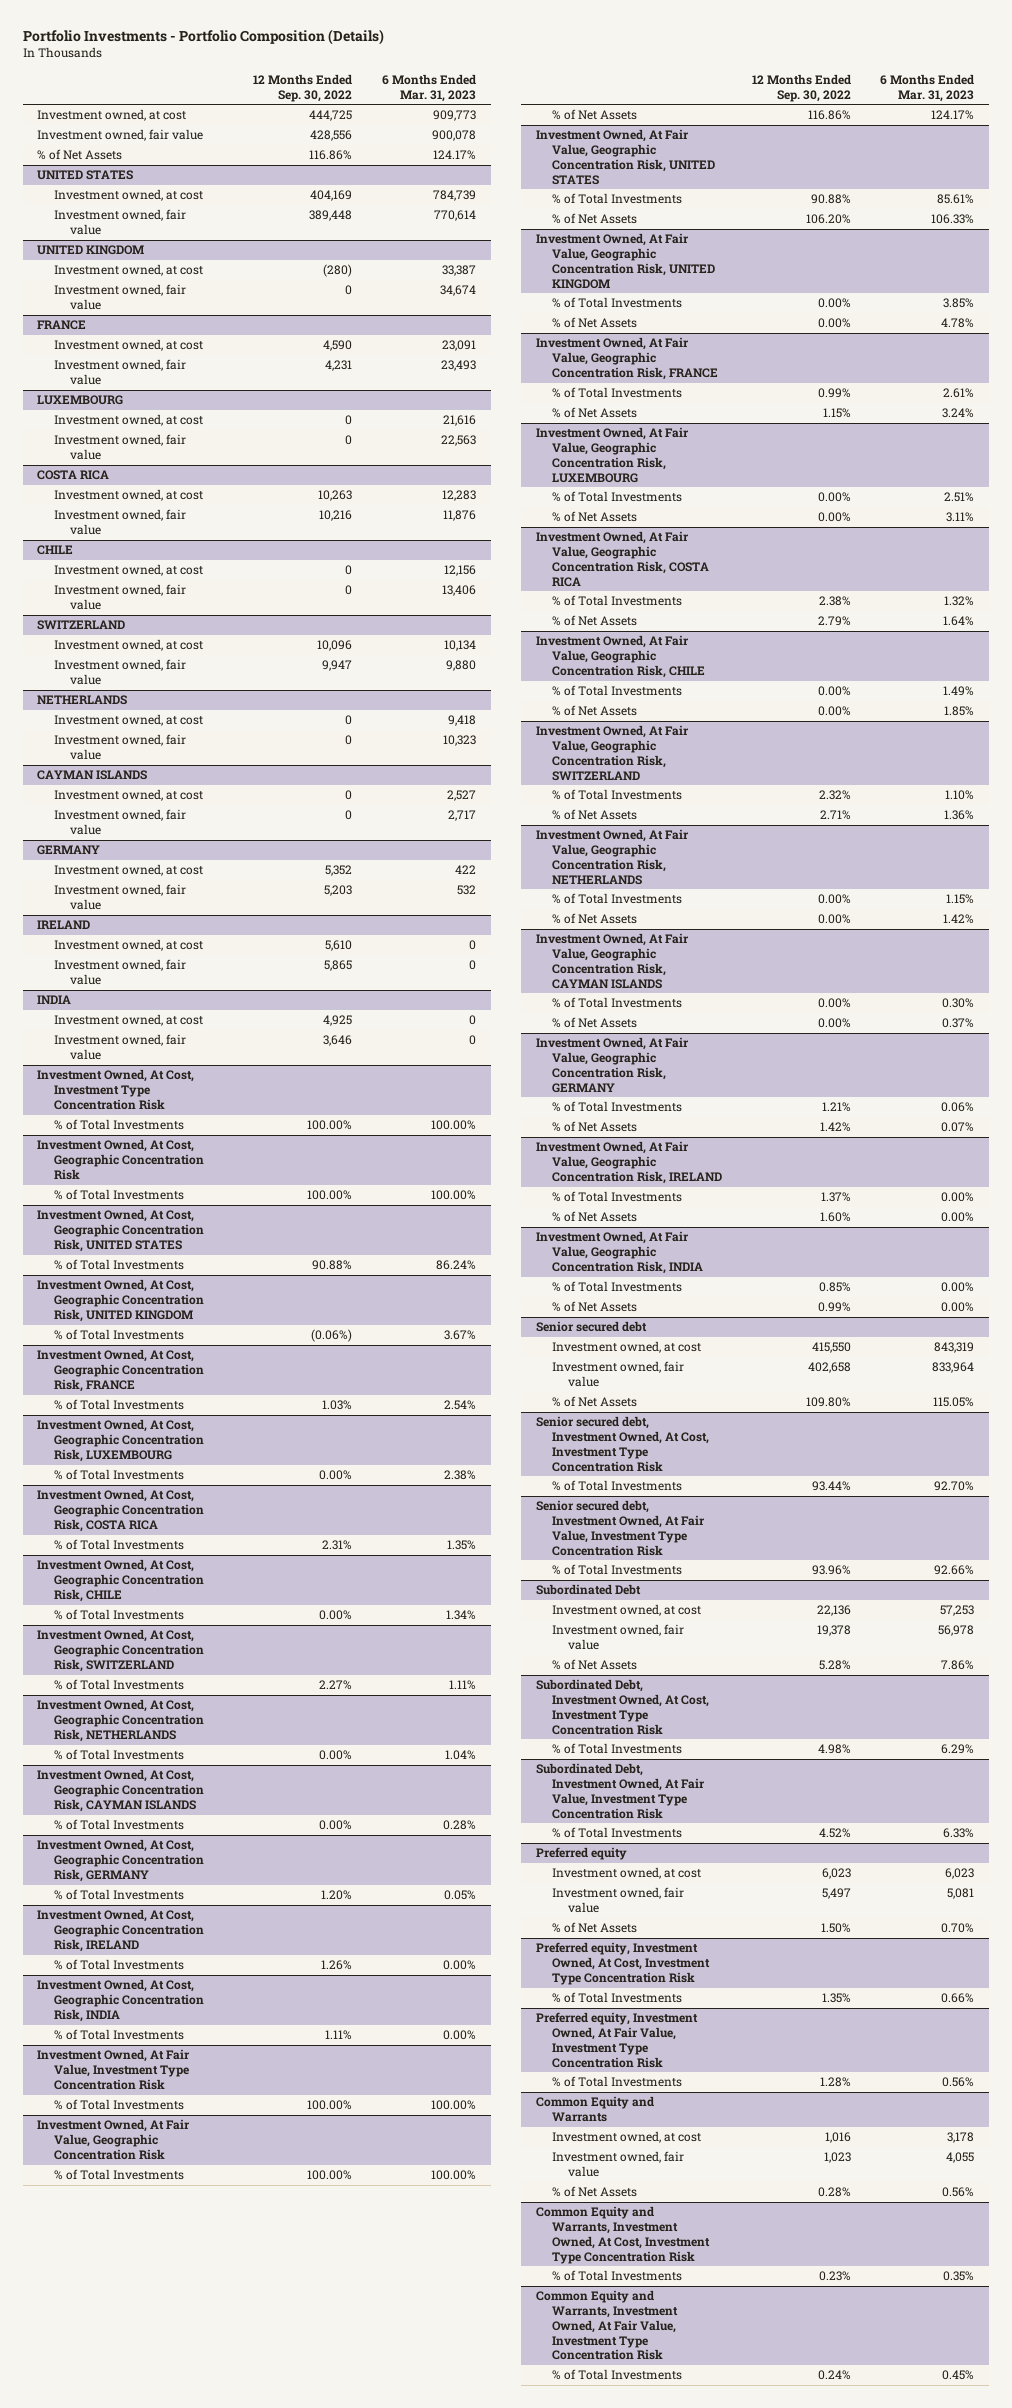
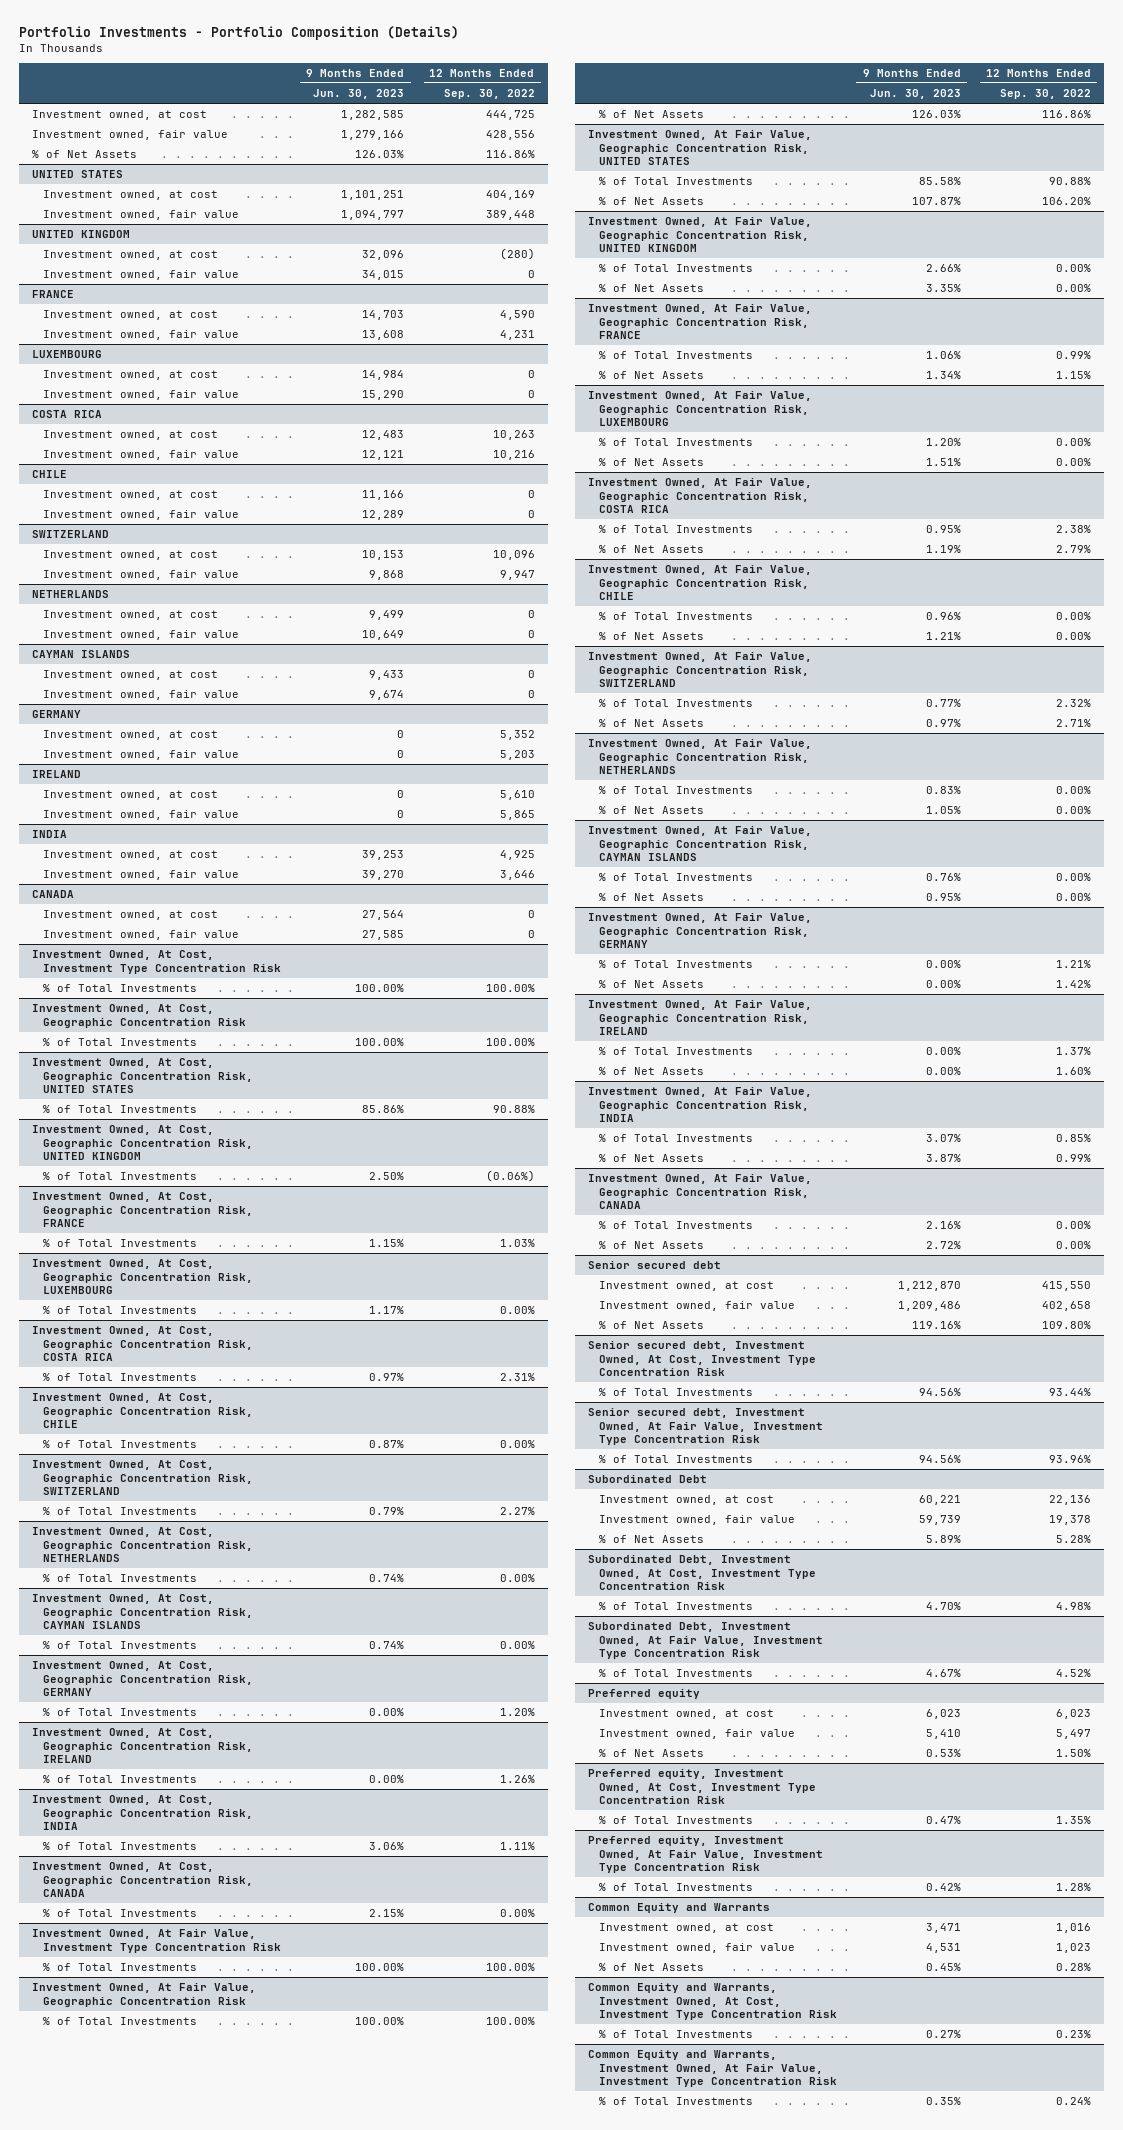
- | 12 Months Ended Sep. 30, 2022 | 6 Months Ended Mar. 31, 2023
+ | 9 Months Ended Jun. 30, 2023 | 12 Months Ended Sep. 30, 2022
+ CANADA
+ Investment owned, at cost | 27,564 | 0
+ Investment owned, fair value | 27,585 | 0
+ Investment Owned, At Cost, Geographic Concentration Risk, CANADA
+ % of Total Investments | 2.15% | 0.00%
+ Investment Owned, At Fair Value, Geographic Concentration Risk, CANADA
+ % of Total Investments | 2.16% | 0.00%
+ % of Net Assets | 2.72% | 0.00%

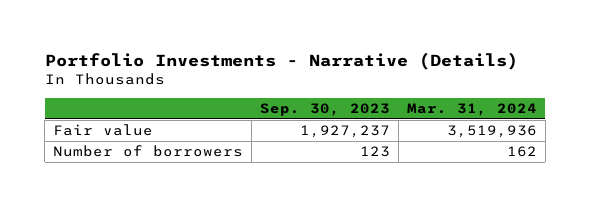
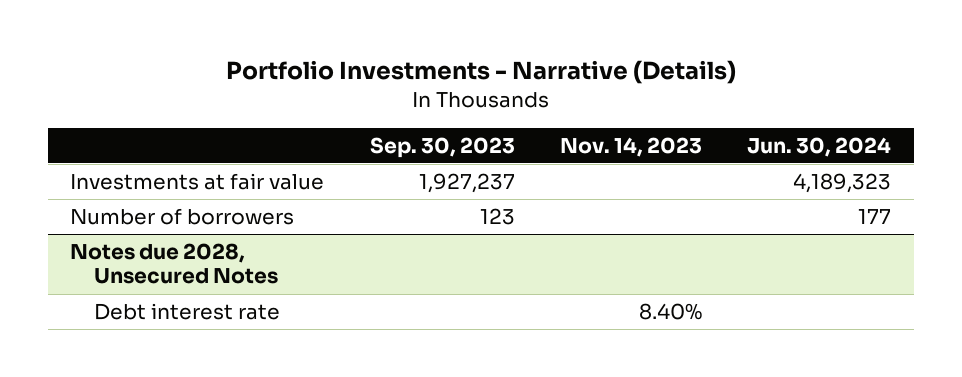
- | Sep. 30, 2023 | Mar. 31, 2024
+ | Sep. 30, 2023 | Nov. 14, 2023 | Jun. 30, 2024
- Fair value | 1,927,237 | 3,519,936
+ Investments at fair value | 1,927,237 | | 4,189,323
+ Notes due 2028, Unsecured Notes
+ Debt interest rate | | 8.40% |

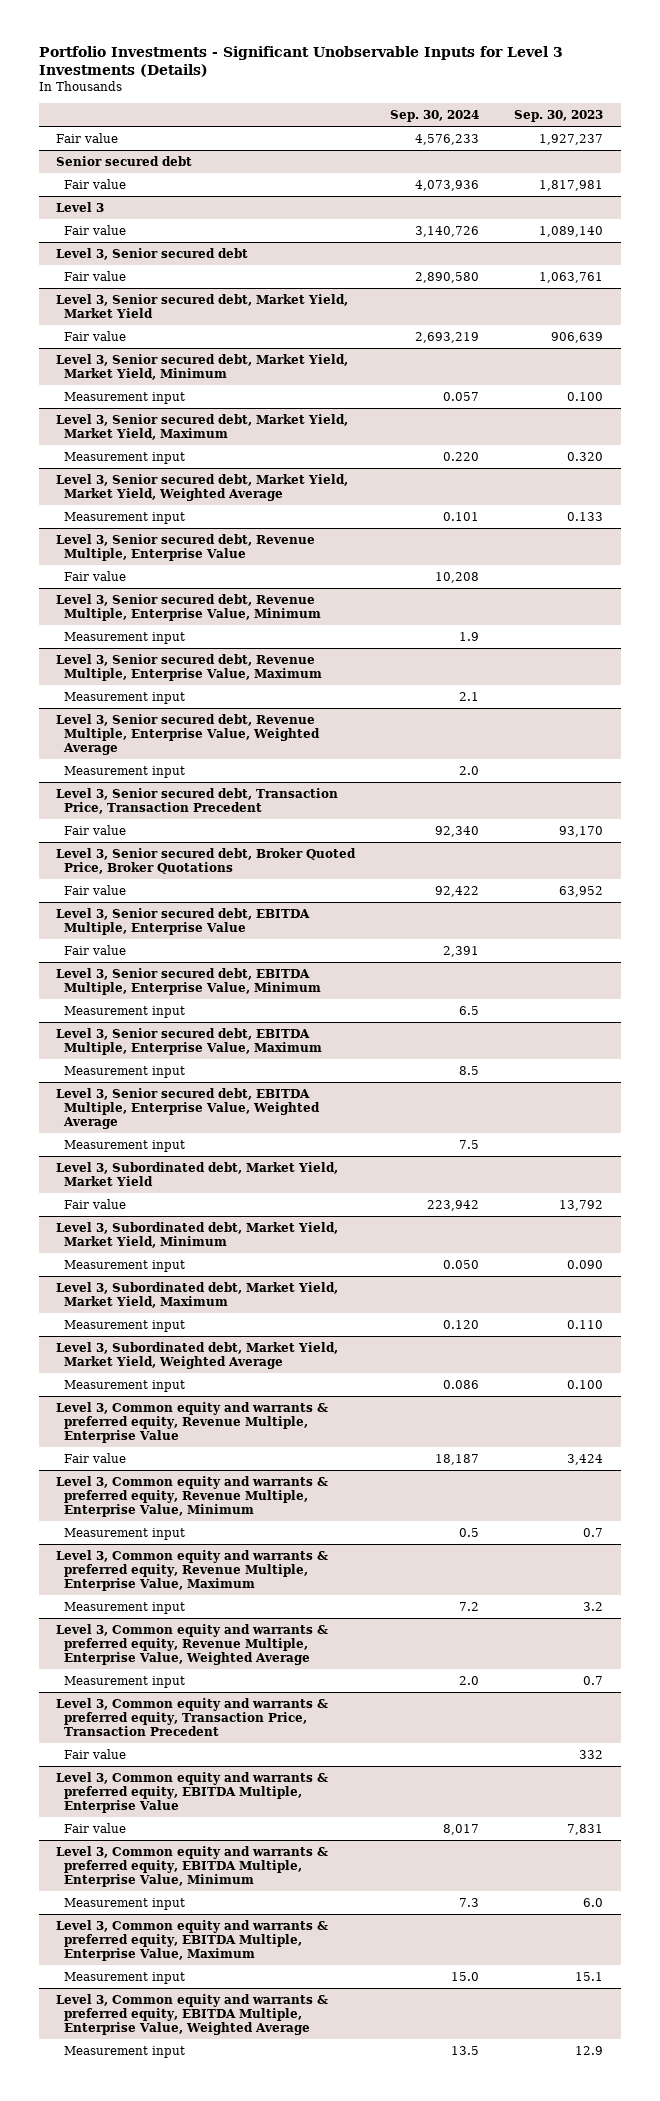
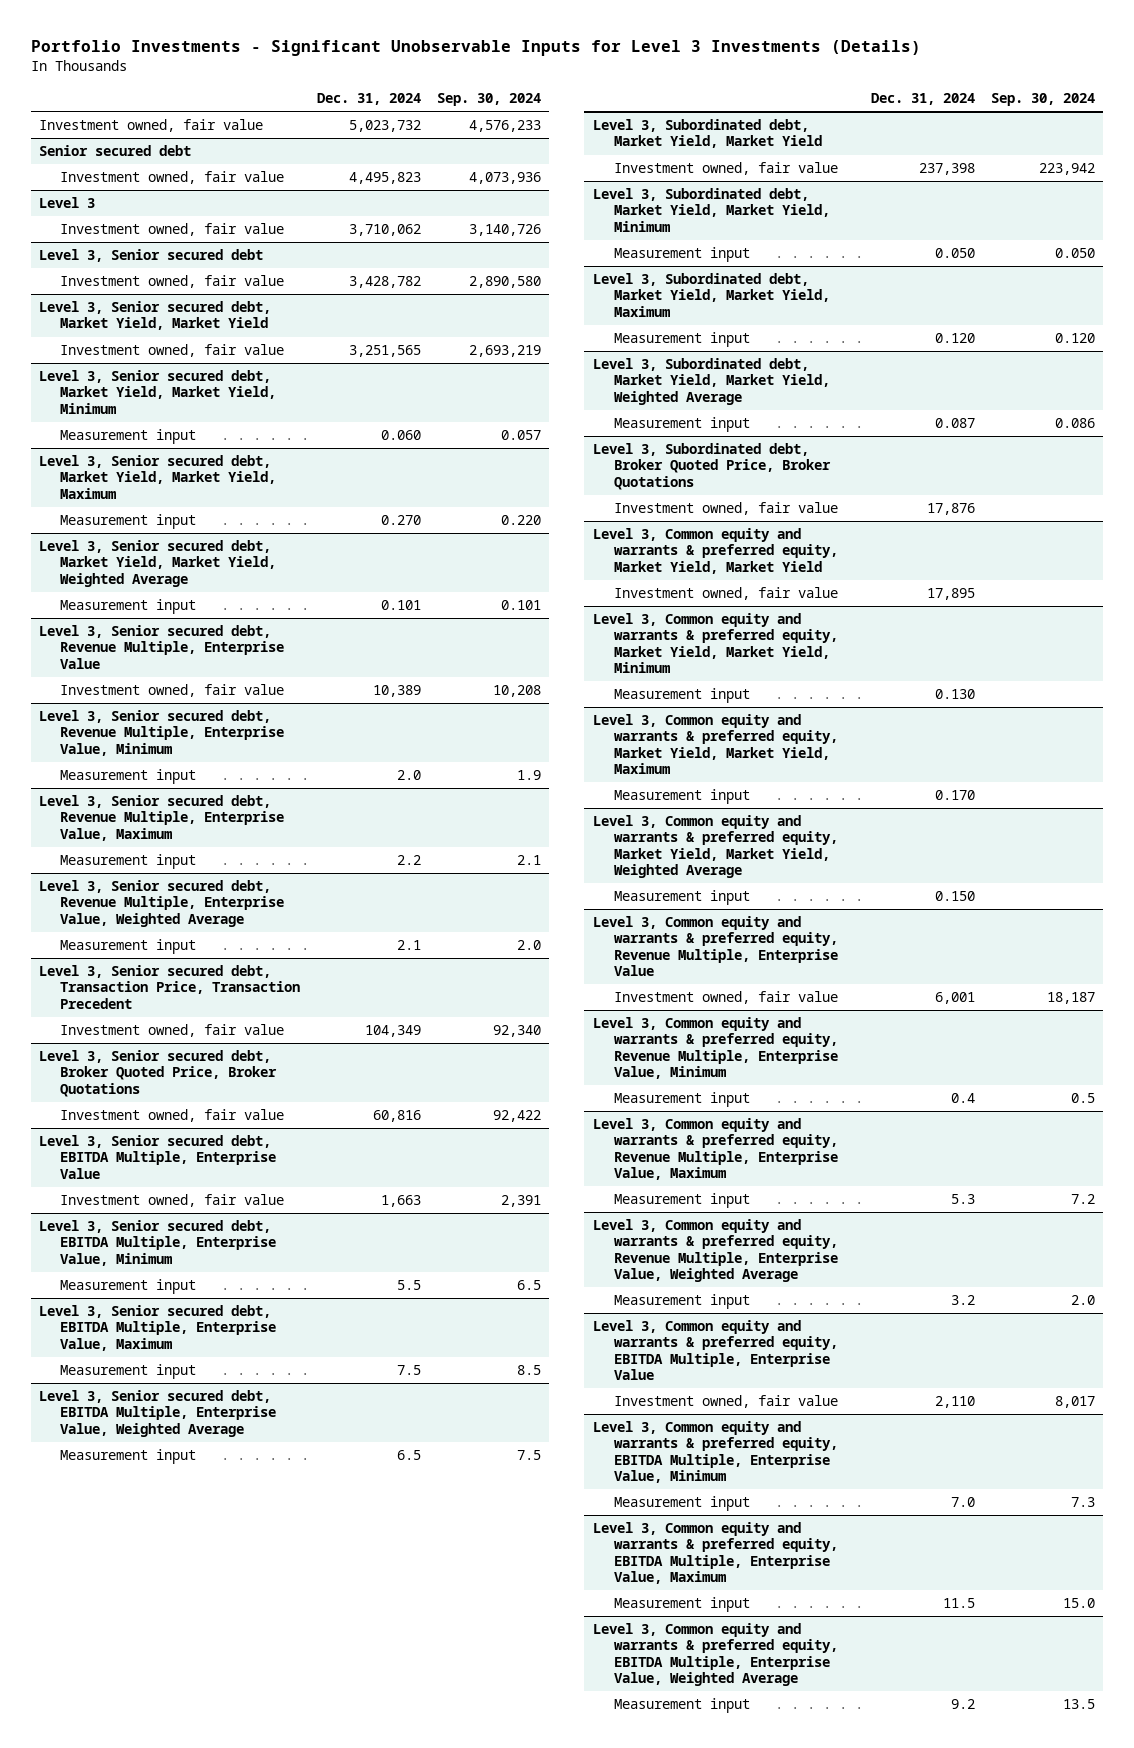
- | Sep. 30, 2024 | Sep. 30, 2023
+ | Dec. 31, 2024 | Sep. 30, 2024
- Fair value | 4,576,233 | 1,927,237
+ Investment owned, fair value | 5,023,732 | 4,576,233
@ Senior secured debt
- Fair value | 4,073,936 | 1,817,981
+ Investment owned, fair value | 4,495,823 | 4,073,936
@ Level 3
- Fair value | 3,140,726 | 1,089,140
+ Investment owned, fair value | 3,710,062 | 3,140,726
@ Level 3, Senior secured debt
- Fair value | 2,890,580 | 1,063,761
+ Investment owned, fair value | 3,428,782 | 2,890,580
@ Level 3, Senior secured debt, Market Yield, Market Yield
- Fair value | 2,693,219 | 906,639
+ Investment owned, fair value | 3,251,565 | 2,693,219
@ Level 3, Senior secured debt, Revenue Multiple, Enterprise Value
- Fair value | 10,208 |
+ Investment owned, fair value | 10,389 | 10,208
@ Level 3, Senior secured debt, Transaction Price, Transaction Precedent
- Fair value | 92,340 | 93,170
+ Investment owned, fair value | 104,349 | 92,340
@ Level 3, Senior secured debt, Broker Quoted Price, Broker Quotations
- Fair value | 92,422 | 63,952
+ Investment owned, fair value | 60,816 | 92,422
@ Level 3, Senior secured debt, EBITDA Multiple, Enterprise Value
- Fair value | 2,391 |
+ Investment owned, fair value | 1,663 | 2,391
@ Level 3, Subordinated debt, Market Yield, Market Yield
- Fair value | 223,942 | 13,792
+ Investment owned, fair value | 237,398 | 223,942
+ Level 3, Subordinated debt, Broker Quoted Price, Broker Quotations
+ Investment owned, fair value | 17,876 |
+ Level 3, Common equity and warrants & preferred equity, Market Yield, Market Yield
+ Investment owned, fair value | 17,895 |
+ Level 3, Common equity and warrants & preferred equity, Market Yield, Market Yield, Minimum
+ Measurement input | 0.130 |
+ Level 3, Common equity and warrants & preferred equity, Market Yield, Market Yield, Maximum
+ Measurement input | 0.170 |
+ Level 3, Common equity and warrants & preferred equity, Market Yield, Market Yield, Weighted Average
+ Measurement input | 0.150 |
@ Level 3, Common equity and warrants & preferred equity, Revenue Multiple, Enterprise Value
- Fair value | 18,187 | 3,424
+ Investment owned, fair value | 6,001 | 18,187
- Level 3, Common equity and warrants & preferred equity, Transaction Price, Transaction Precedent
- Fair value | | 332
@ Level 3, Common equity and warrants & preferred equity, EBITDA Multiple, Enterprise Value
- Fair value | 8,017 | 7,831
+ Investment owned, fair value | 2,110 | 8,017

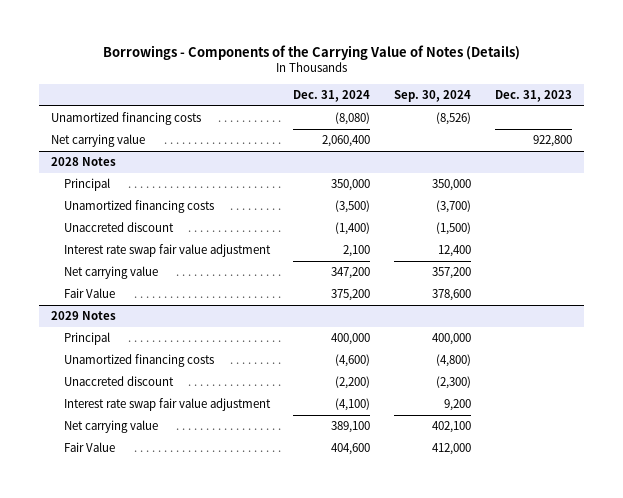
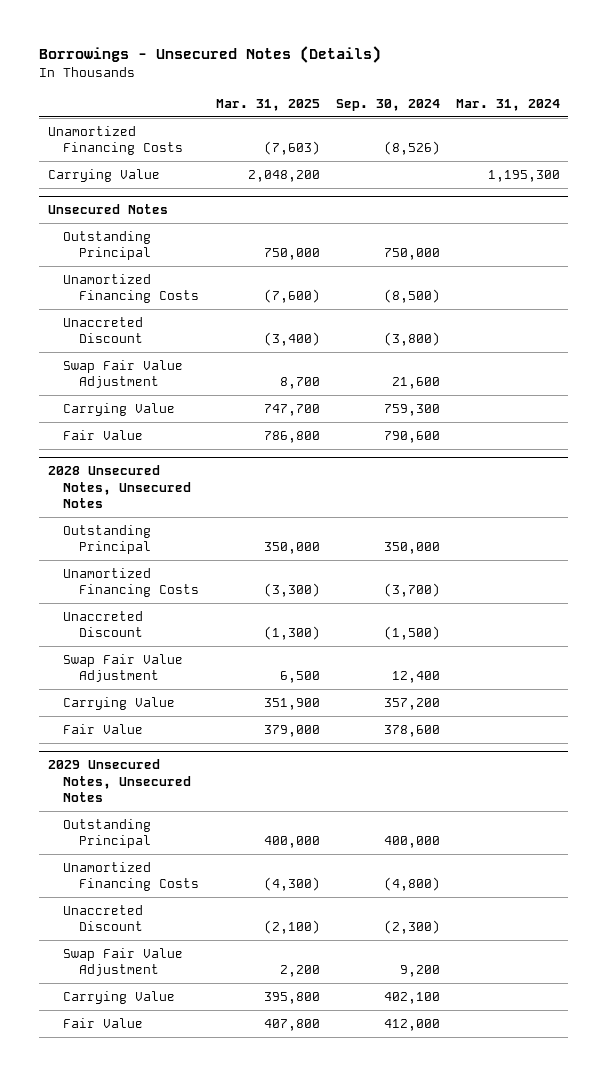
- Borrowings - Components of the Carrying Value of Notes (Details)
+ Borrowings - Unsecured Notes (Details)
- | Dec. 31, 2024 | Sep. 30, 2024 | Dec. 31, 2023
+ | Mar. 31, 2025 | Sep. 30, 2024 | Mar. 31, 2024
- Unamortized financing costs | (8,080) | (8,526) |
- Net carrying value | 2,060,400 | | 922,800
- 2028 Notes
- Principal | 350,000 | 350,000 |
- Unamortized financing costs | (3,500) | (3,700) |
- Unaccreted discount | (1,400) | (1,500) |
- Interest rate swap fair value adjustment | 2,100 | 12,400 |
- Net carrying value | 347,200 | 357,200 |
+ Unamortized Financing Costs | (7,603) | (8,526) |
+ Carrying Value | 2,048,200 | | 1,195,300
+ Unsecured Notes
+ Outstanding Principal | 750,000 | 750,000 |
+ Unamortized Financing Costs | (7,600) | (8,500) |
+ Unaccreted Discount | (3,400) | (3,800) |
+ Swap Fair Value Adjustment | 8,700 | 21,600 |
+ Carrying Value | 747,700 | 759,300 |
+ Fair Value | 786,800 | 790,600 |
+ 2028 Unsecured Notes, Unsecured Notes
+ Outstanding Principal | 350,000 | 350,000 |
+ Unamortized Financing Costs | (3,300) | (3,700) |
+ Unaccreted Discount | (1,300) | (1,500) |
+ Swap Fair Value Adjustment | 6,500 | 12,400 |
+ Carrying Value | 351,900 | 357,200 |
- 2029 Notes
- Principal | 400,000 | 400,000 |
- Unamortized financing costs | (4,600) | (4,800) |
- Unaccreted discount | (2,200) | (2,300) |
- Interest rate swap fair value adjustment | (4,100) | 9,200 |
- Net carrying value | 389,100 | 402,100 |
+ 2029 Unsecured Notes, Unsecured Notes
+ Outstanding Principal | 400,000 | 400,000 |
+ Unamortized Financing Costs | (4,300) | (4,800) |
+ Unaccreted Discount | (2,100) | (2,300) |
+ Swap Fair Value Adjustment | 2,200 | 9,200 |
+ Carrying Value | 395,800 | 402,100 |

